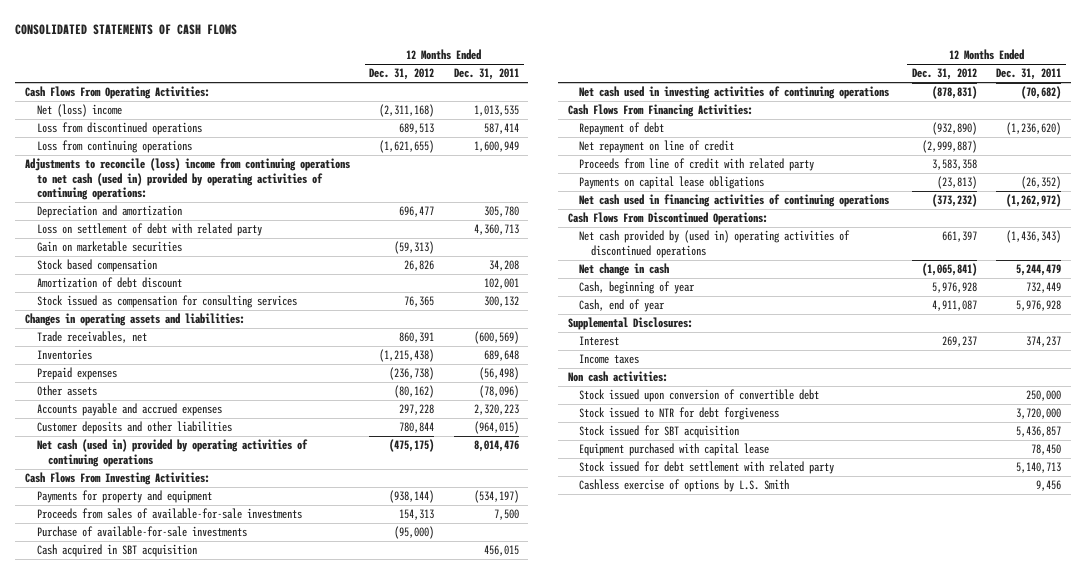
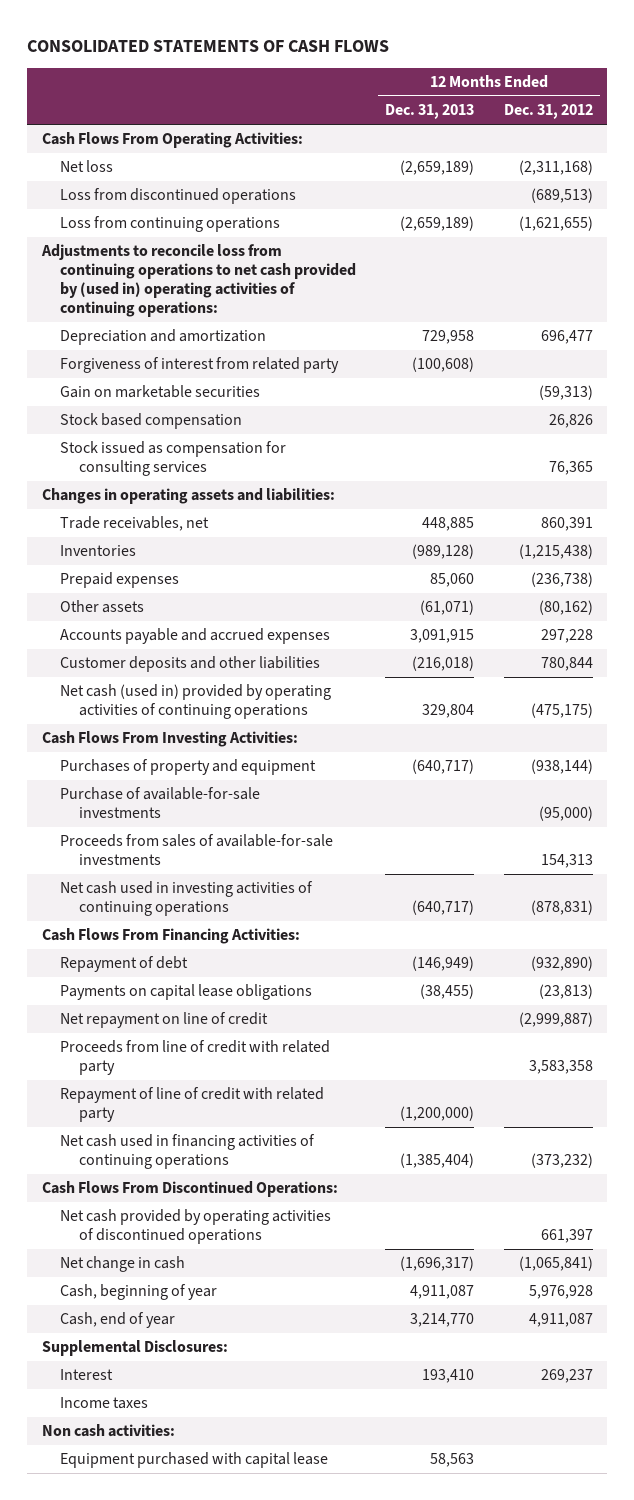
- | 12 Months Ended Dec. 31, 2012 | 12 Months Ended Dec. 31, 2011
+ | 12 Months Ended Dec. 31, 2013 | 12 Months Ended Dec. 31, 2012
- Net (loss) income | (2,311,168) | 1,013,535
- Loss from discontinued operations | 689,513 | 587,414
+ Net loss | (2,659,189) | (2,311,168)
+ Loss from discontinued operations | | (689,513)
- Adjustments to reconcile (loss) income from continuing operations to net cash (used in) provided by operating activities of continuing operations:
+ Adjustments to reconcile loss from continuing operations to net cash provided by (used in) operating activities of continuing operations:
- Loss on settlement of debt with related party | | 4,360,713
+ Forgiveness of interest from related party | (100,608) |
- Amortization of debt discount | | 102,001
- Payments for property and equipment | (938,144) | (534,197)
+ Purchases of property and equipment | (640,717) | (938,144)
- Cash acquired in SBT acquisition | | 456,015
moved down: Proceeds from sales of available-for-sale investments | | 154,313
moved up: Payments on capital lease obligations | (38,455) | (23,813)
+ Repayment of line of credit with related party | (1,200,000) |
- Net cash provided by (used in) operating activities of discontinued operations | 661,397 | (1,436,343)
+ Net cash provided by operating activities of discontinued operations | | 661,397
- Stock issued upon conversion of convertible debt | | 250,000
- Stock issued to NTR for debt forgiveness | | 3,720,000
- Stock issued for SBT acquisition | | 5,436,857
- Stock issued for debt settlement with related party | | 5,140,713
- Cashless exercise of options by L.S. Smith | | 9,456

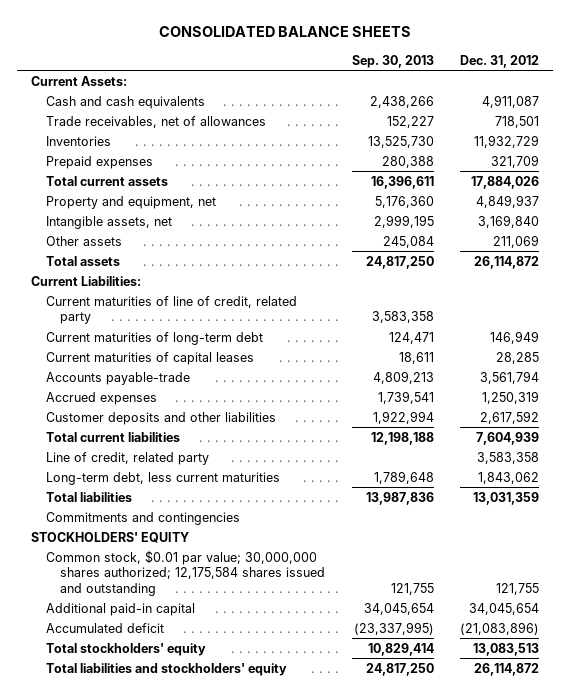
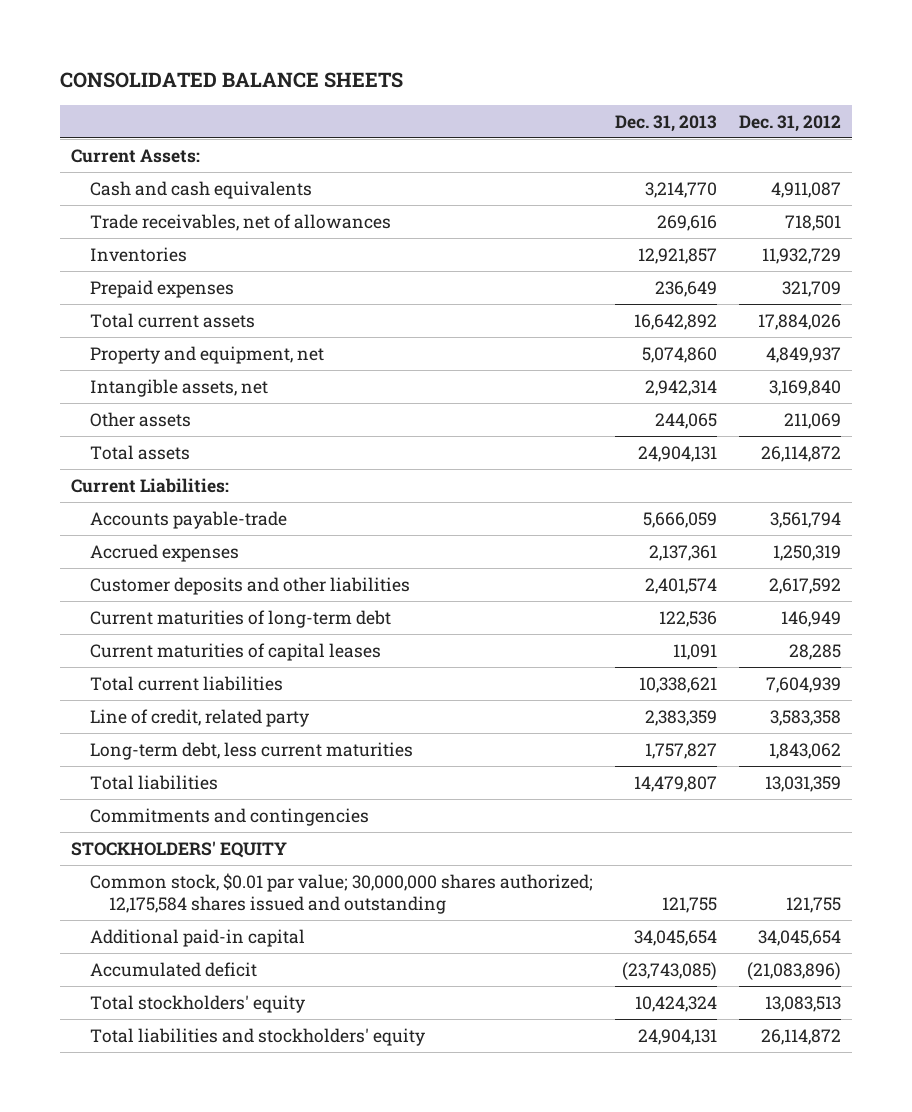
- | Sep. 30, 2013 | Dec. 31, 2012
+ | Dec. 31, 2013 | Dec. 31, 2012
- Current maturities of line of credit, related party | 3,583,358 |
moved down: Current maturities of long-term debt | 122,536 | 146,949
moved down: Current maturities of capital leases | 11,091 | 28,285

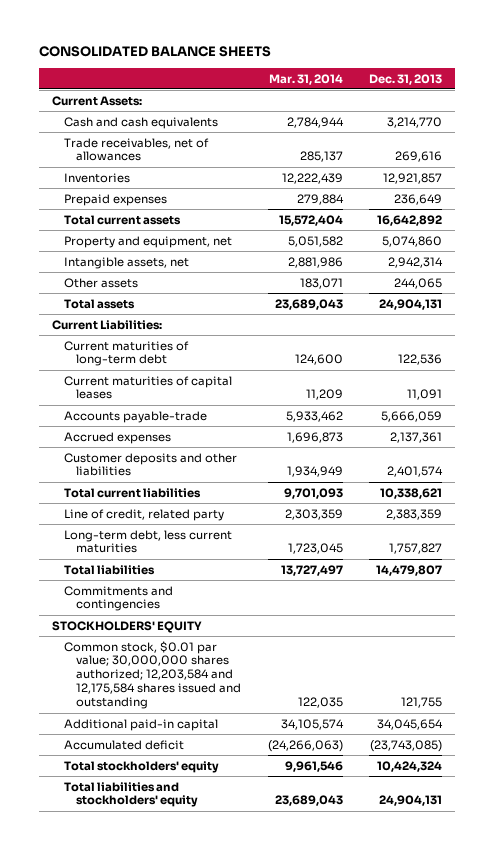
- | Dec. 31, 2013 | Dec. 31, 2012
+ | Mar. 31, 2014 | Dec. 31, 2013
moved up: Current maturities of long-term debt | 124,600 | 122,536
moved up: Current maturities of capital leases | 11,209 | 11,091
- Common stock, $0.01 par value; 30,000,000 shares authorized; 12,175,584 shares issued and outstanding | 121,755 | 121,755
+ Common stock, $0.01 par value; 30,000,000 shares authorized; 12,203,584 and 12,175,584 shares issued and outstanding | 122,035 | 121,755

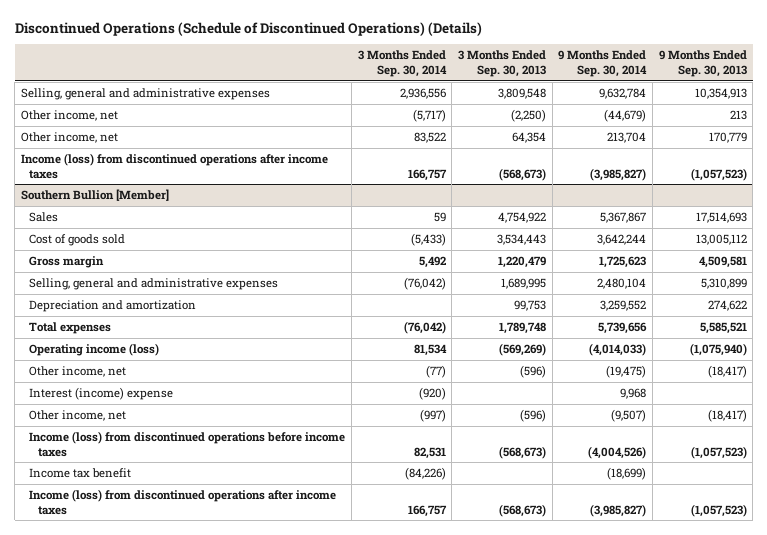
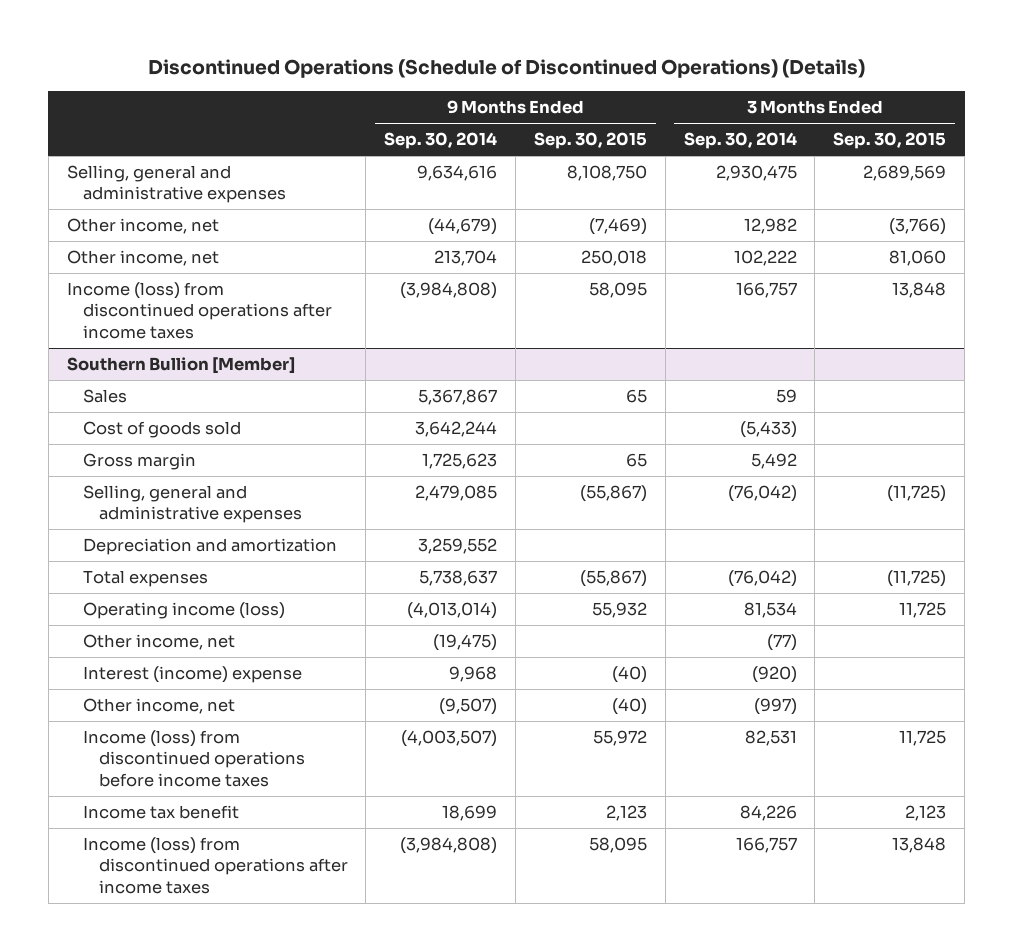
- | 3 Months Ended Sep. 30, 2014 | 3 Months Ended Sep. 30, 2013 | 9 Months Ended Sep. 30, 2014 | 9 Months Ended Sep. 30, 2013
+ | 9 Months Ended Sep. 30, 2014 | 9 Months Ended Sep. 30, 2015 | 3 Months Ended Sep. 30, 2014 | 3 Months Ended Sep. 30, 2015
- Selling, general and administrative expenses | 2,936,556 | 3,809,548 | 9,632,784 | 10,354,913
- Other income, net | (5,717) | (2,250) | (44,679) | 213
- Other income, net | 83,522 | 64,354 | 213,704 | 170,779
- Income (loss) from discontinued operations after income taxes | 166,757 | (568,673) | (3,985,827) | (1,057,523)
+ Selling, general and administrative expenses | 9,634,616 | 8,108,750 | 2,930,475 | 2,689,569
+ Other income, net | (44,679) | (7,469) | 12,982 | (3,766)
+ Other income, net | 213,704 | 250,018 | 102,222 | 81,060
+ Income (loss) from discontinued operations after income taxes | (3,984,808) | 58,095 | 166,757 | 13,848
@ Southern Bullion [Member]
- Selling, general and administrative expenses | (76,042) | 1,689,995 | 2,480,104 | 5,310,899
+ Selling, general and administrative expenses | 2,479,085 | (55,867) | (76,042) | (11,725)
- Total expenses | (76,042) | 1,789,748 | 5,739,656 | 5,585,521
- Operating income (loss) | 81,534 | (569,269) | (4,014,033) | (1,075,940)
+ Total expenses | 5,738,637 | (55,867) | (76,042) | (11,725)
+ Operating income (loss) | (4,013,014) | 55,932 | 81,534 | 11,725
- Income (loss) from discontinued operations before income taxes | 82,531 | (568,673) | (4,004,526) | (1,057,523)
- Income tax benefit | (84,226) | | (18,699) |
- Income (loss) from discontinued operations after income taxes | 166,757 | (568,673) | (3,985,827) | (1,057,523)
+ Income (loss) from discontinued operations before income taxes | (4,003,507) | 55,972 | 82,531 | 11,725
+ Income tax benefit | 18,699 | 2,123 | 84,226 | 2,123
+ Income (loss) from discontinued operations after income taxes | (3,984,808) | 58,095 | 166,757 | 13,848

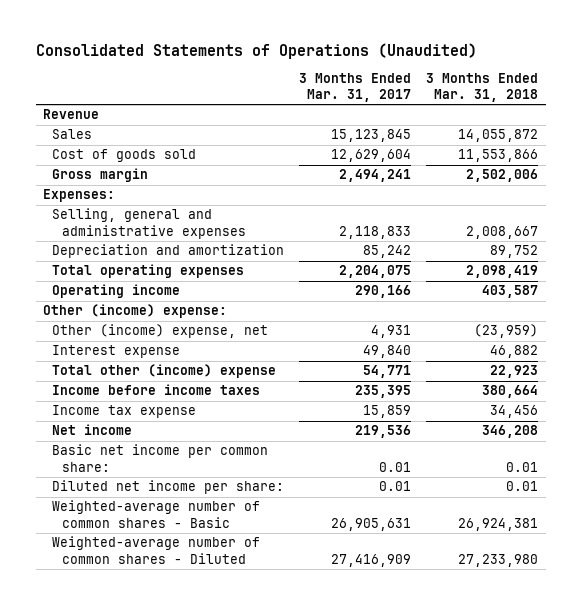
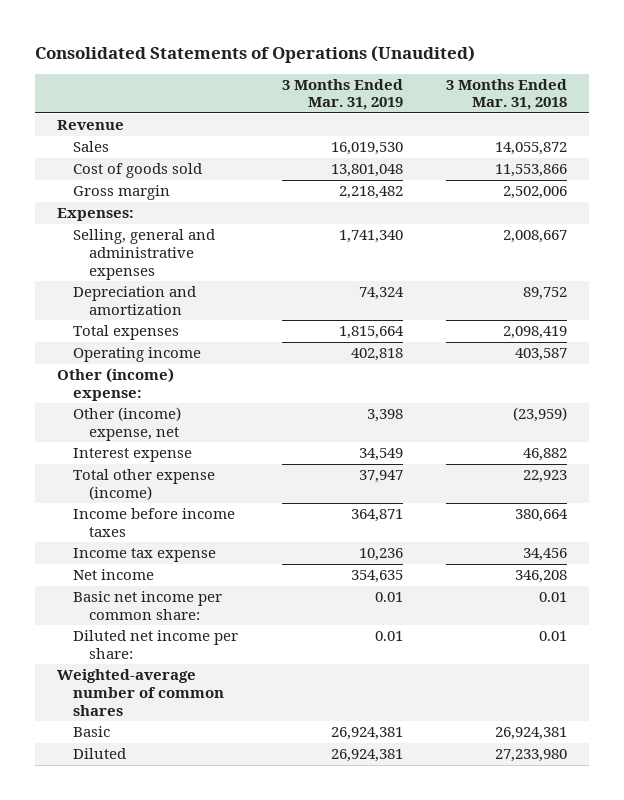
- | 3 Months Ended Mar. 31, 2017 | 3 Months Ended Mar. 31, 2018
+ | 3 Months Ended Mar. 31, 2019 | 3 Months Ended Mar. 31, 2018
- Total operating expenses | 2,204,075 | 2,098,419
+ Total expenses | 1,815,664 | 2,098,419
- Total other (income) expense | 54,771 | 22,923
+ Total other expense (income) | 37,947 | 22,923
- Weighted-average number of common shares - Basic | 26,905,631 | 26,924,381
- Weighted-average number of common shares - Diluted | 27,416,909 | 27,233,980
+ Weighted-average number of common shares
+ Basic | 26,924,381 | 26,924,381
+ Diluted | 26,924,381 | 27,233,980

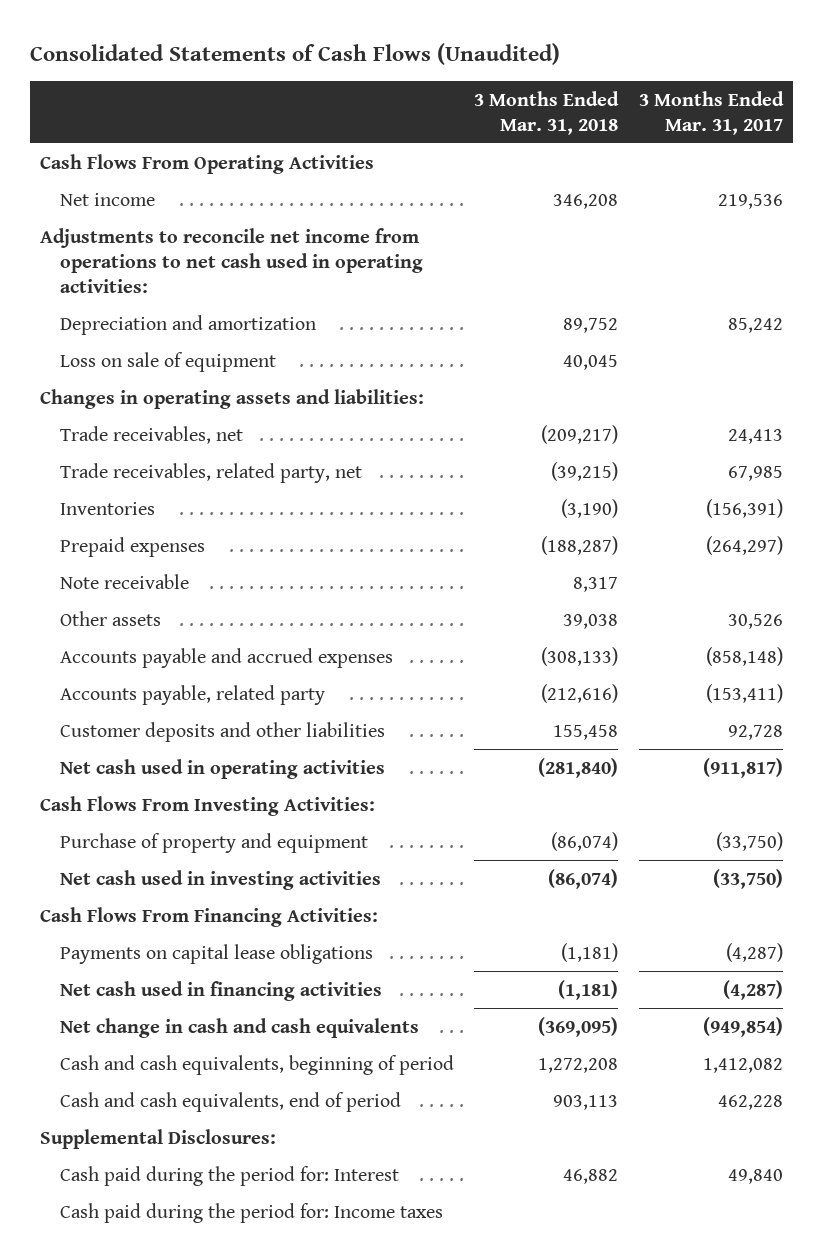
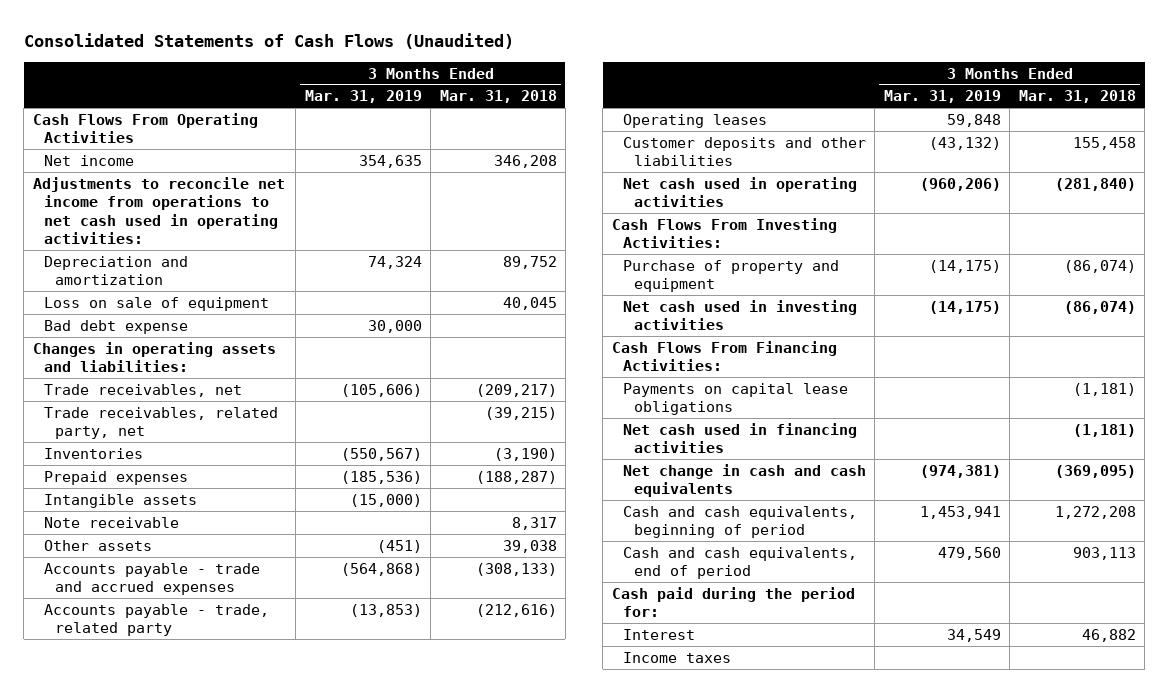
- | 3 Months Ended Mar. 31, 2018 | 3 Months Ended Mar. 31, 2017
+ | 3 Months Ended Mar. 31, 2019 | 3 Months Ended Mar. 31, 2018
+ Bad debt expense | 30,000 |
+ Intangible assets | (15,000) |
- Accounts payable and accrued expenses | (308,133) | (858,148)
- Accounts payable, related party | (212,616) | (153,411)
+ Accounts payable - trade and accrued expenses | (564,868) | (308,133)
+ Accounts payable - trade, related party | (13,853) | (212,616)
+ Operating leases | 59,848 |
- Supplemental Disclosures:
- Cash paid during the period for: Interest | 46,882 | 49,840
- Cash paid during the period for: Income taxes
+ Cash paid during the period for:
+ Interest | 34,549 | 46,882
+ Income taxes

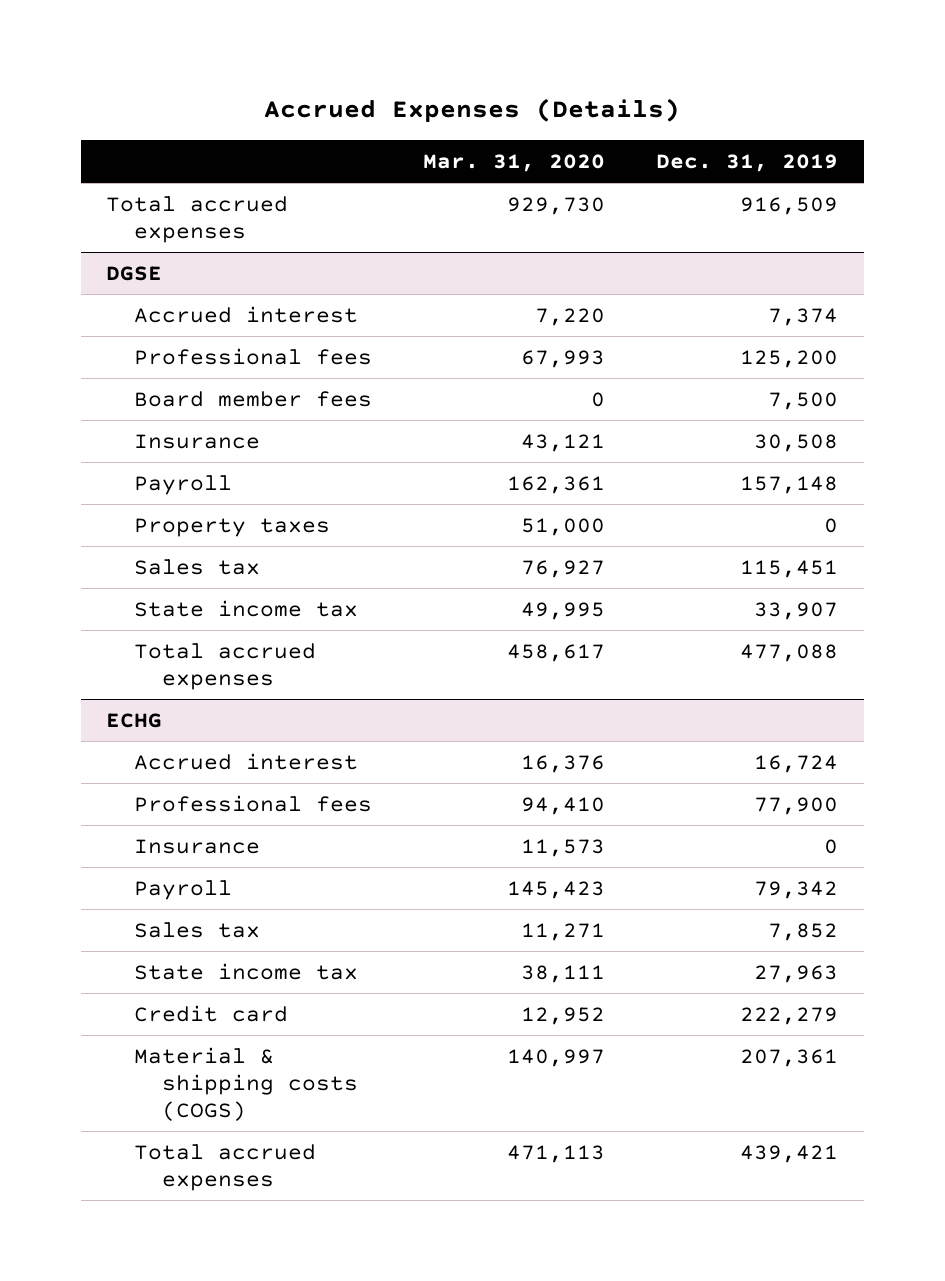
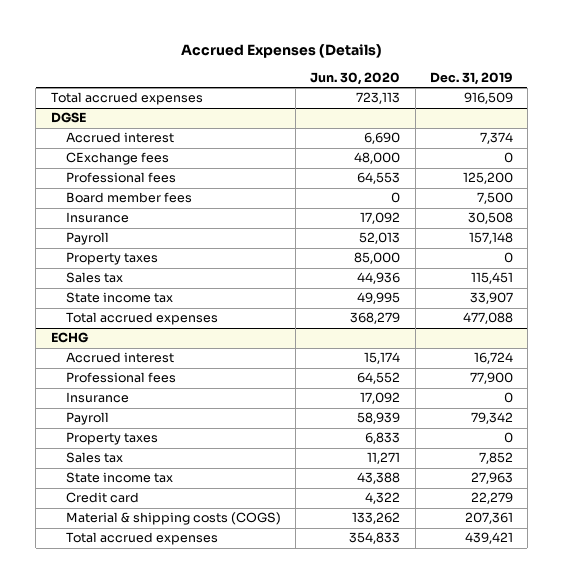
- | Mar. 31, 2020 | Dec. 31, 2019
+ | Jun. 30, 2020 | Dec. 31, 2019
@ DGSE
+ CExchange fees | 48,000 | 0
@ ECHG
+ Property taxes | 6,833 | 0
- Credit card | 12,952 | 222,279
+ Credit card | 4,322 | 22,279

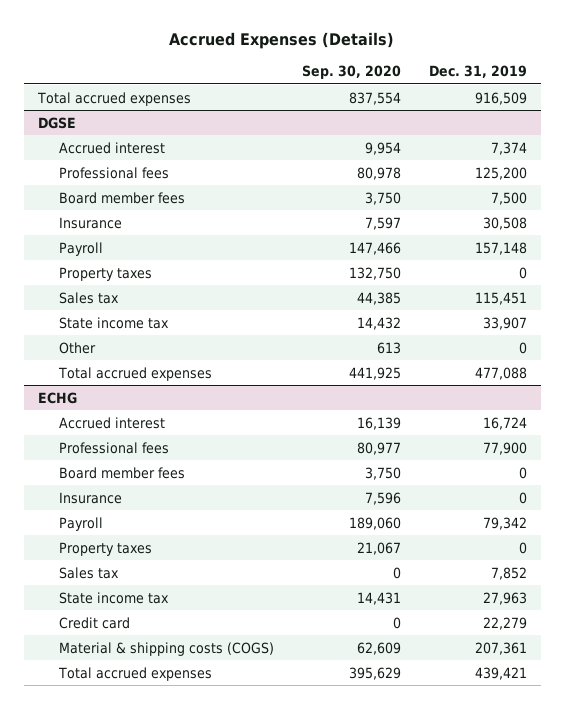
- | Jun. 30, 2020 | Dec. 31, 2019
+ | Sep. 30, 2020 | Dec. 31, 2019
@ DGSE
- CExchange fees | 48,000 | 0
+ Other | 613 | 0
@ ECHG
+ Board member fees | 3,750 | 0

